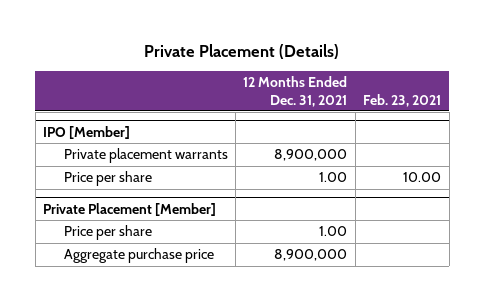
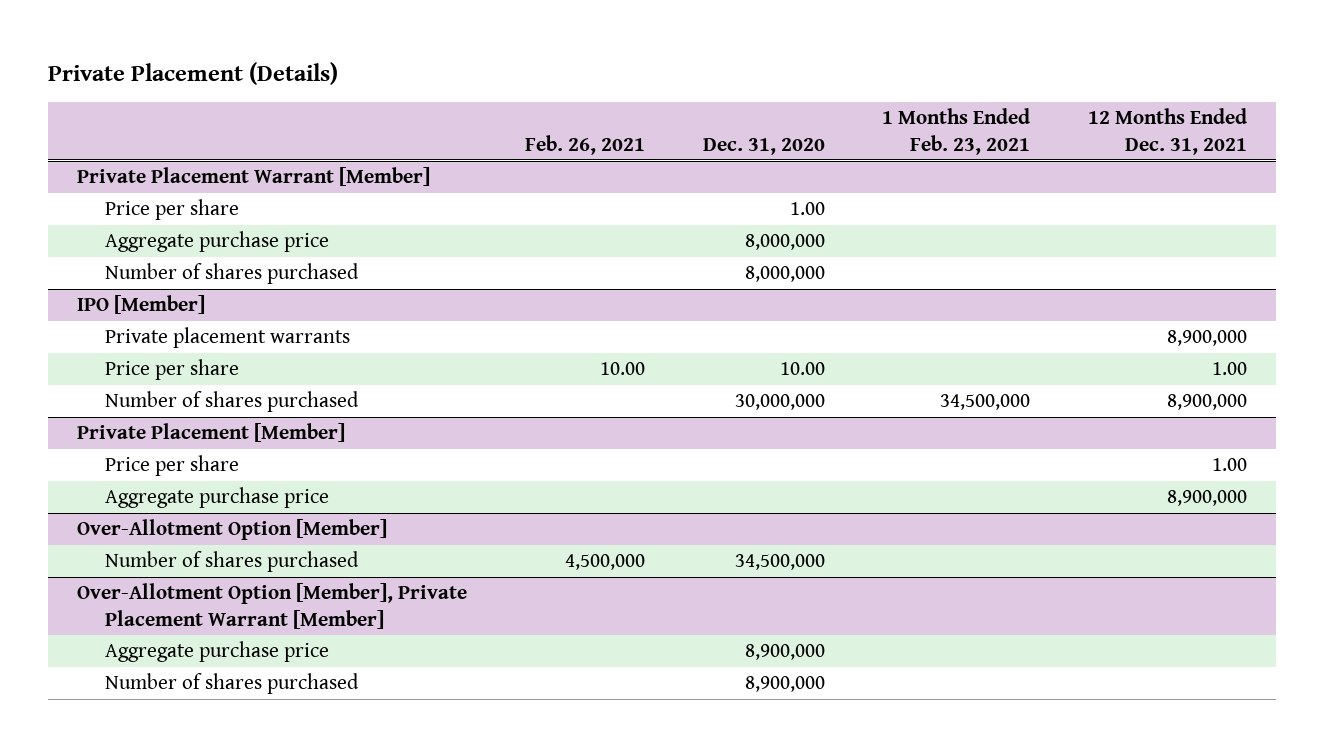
- | 12 Months Ended Dec. 31, 2021 | Feb. 23, 2021
+ | Feb. 26, 2021 | Dec. 31, 2020 | 1 Months Ended Feb. 23, 2021 | 12 Months Ended Dec. 31, 2021
+ Private Placement Warrant [Member]
+ Price per share | | 1.00 | |
+ Aggregate purchase price | | 8,000,000 | |
+ Number of shares purchased | | 8,000,000 | |
@ IPO [Member]
+ Number of shares purchased | | 30,000,000 | 34,500,000 | 8,900,000
+ Over-Allotment Option [Member]
+ Number of shares purchased | 4,500,000 | 34,500,000 | |
+ Over-Allotment Option [Member], Private Placement Warrant [Member]
+ Aggregate purchase price | | 8,900,000 | |
+ Number of shares purchased | | 8,900,000 | |

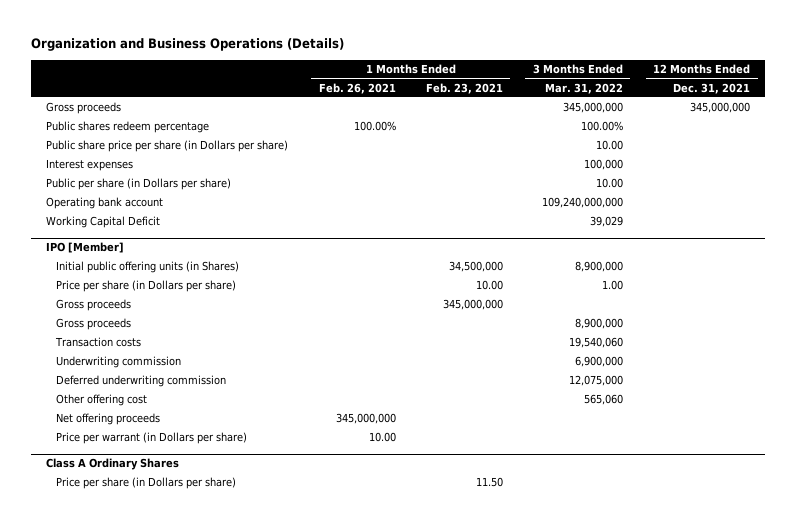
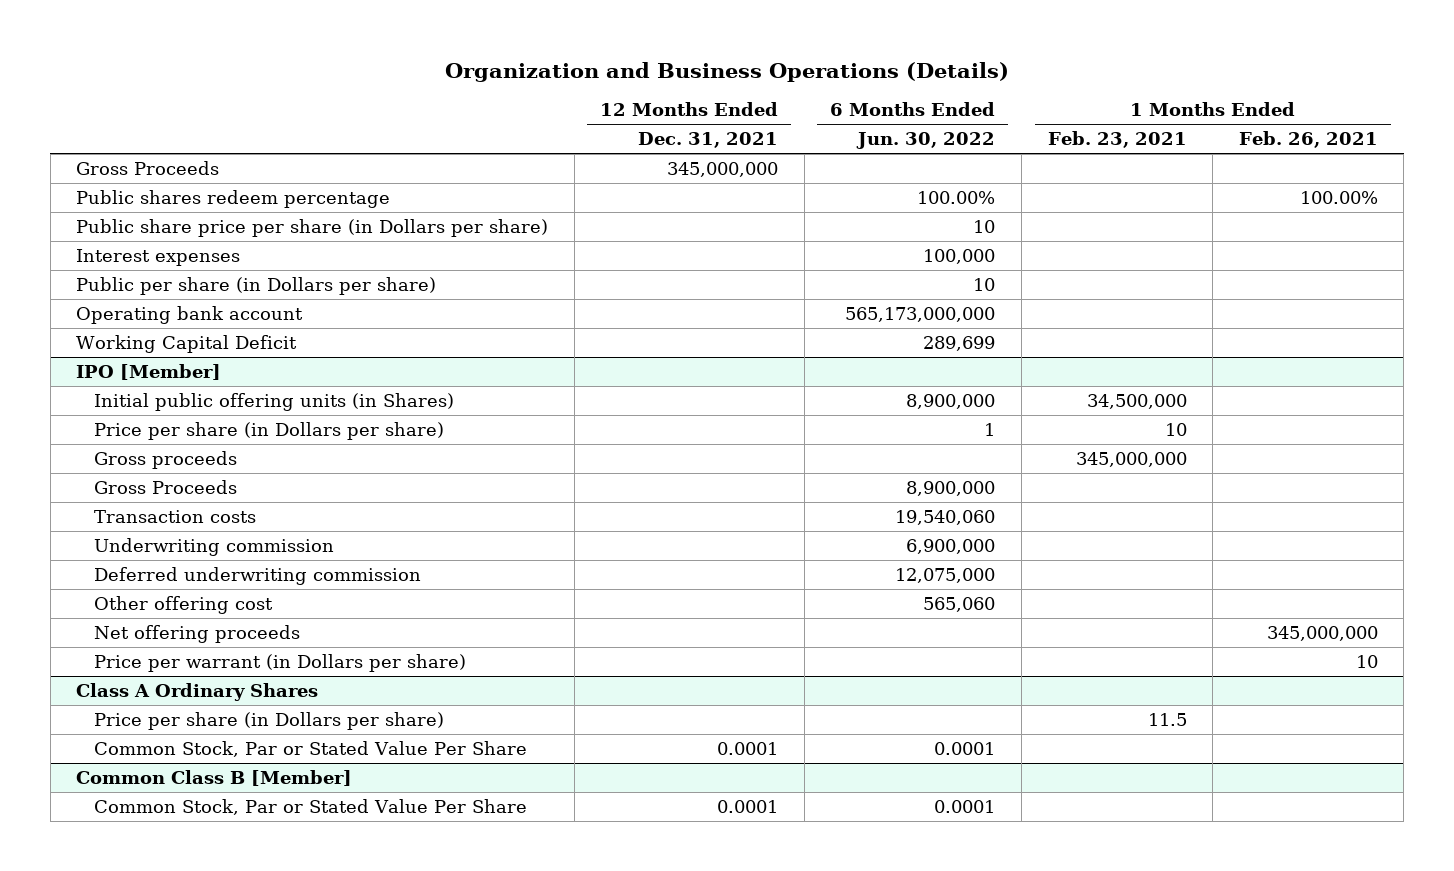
- | 1 Months Ended Feb. 26, 2021 | 1 Months Ended Feb. 23, 2021 | 3 Months Ended Mar. 31, 2022 | 12 Months Ended Dec. 31, 2021
+ | 12 Months Ended Dec. 31, 2021 | 6 Months Ended Jun. 30, 2022 | 1 Months Ended Feb. 23, 2021 | 1 Months Ended Feb. 26, 2021
- Gross proceeds | | | 345,000,000 | 345,000,000
+ Gross Proceeds | 345,000,000 | | |
@ IPO [Member]
- Price per share (in Dollars per share) | | 10.00 | 1.00 |
+ Price per share (in Dollars per share) | | 1 | 10 |
- Gross proceeds | | | 8,900,000 |
+ Gross Proceeds | | 8,900,000 | |
- Price per warrant (in Dollars per share) | 10.00 | | |
+ Price per warrant (in Dollars per share) | | | | 10
@ Class A Ordinary Shares
- Price per share (in Dollars per share) | | 11.50 | |
+ Price per share (in Dollars per share) | | | 11.5 |
+ Common Stock, Par or Stated Value Per Share | 0.0001 | 0.0001 | |
+ Common Class B [Member]
+ Common Stock, Par or Stated Value Per Share | 0.0001 | 0.0001 | |

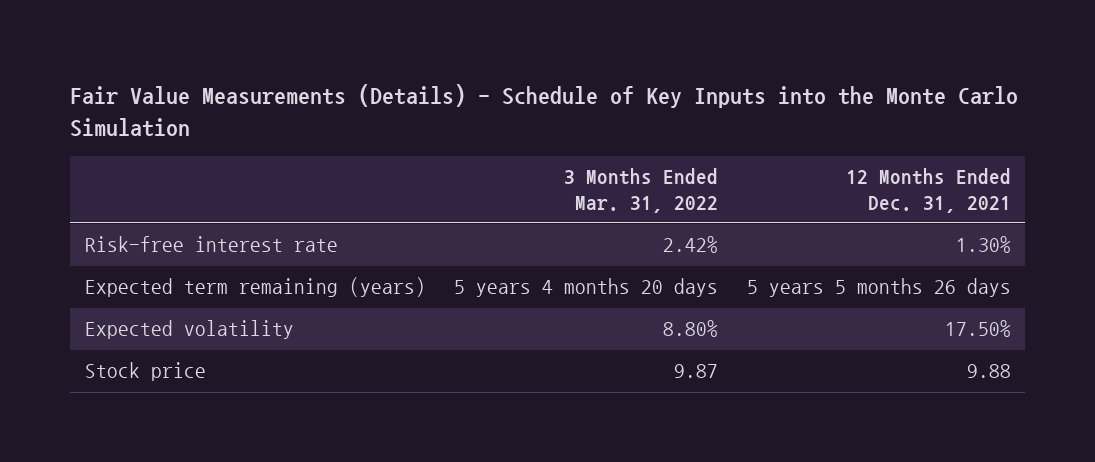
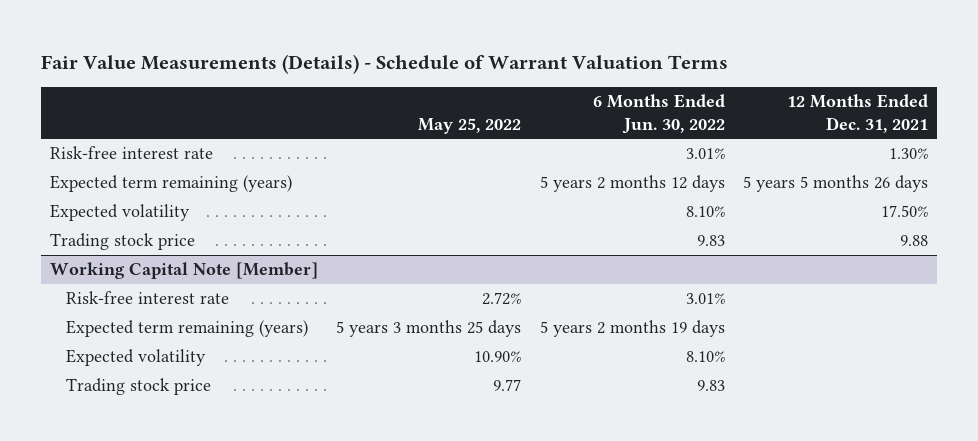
- Fair Value Measurements (Details) - Schedule of Key Inputs into the Monte Carlo Simulation
+ Fair Value Measurements (Details) - Schedule of Warrant Valuation Terms
- | 3 Months Ended Mar. 31, 2022 | 12 Months Ended Dec. 31, 2021
+ | May 25, 2022 | 6 Months Ended Jun. 30, 2022 | 12 Months Ended Dec. 31, 2021
- Stock price | 9.87 | 9.88
+ Trading stock price | | 9.83 | 9.88
+ Working Capital Note [Member]
+ Risk-free interest rate | 2.72% | 3.01% |
+ Expected term remaining (years) | 5 years 3 months 25 days | 5 years 2 months 19 days |
+ Expected volatility | 10.90% | 8.10% |
+ Trading stock price | 9.77 | 9.83 |

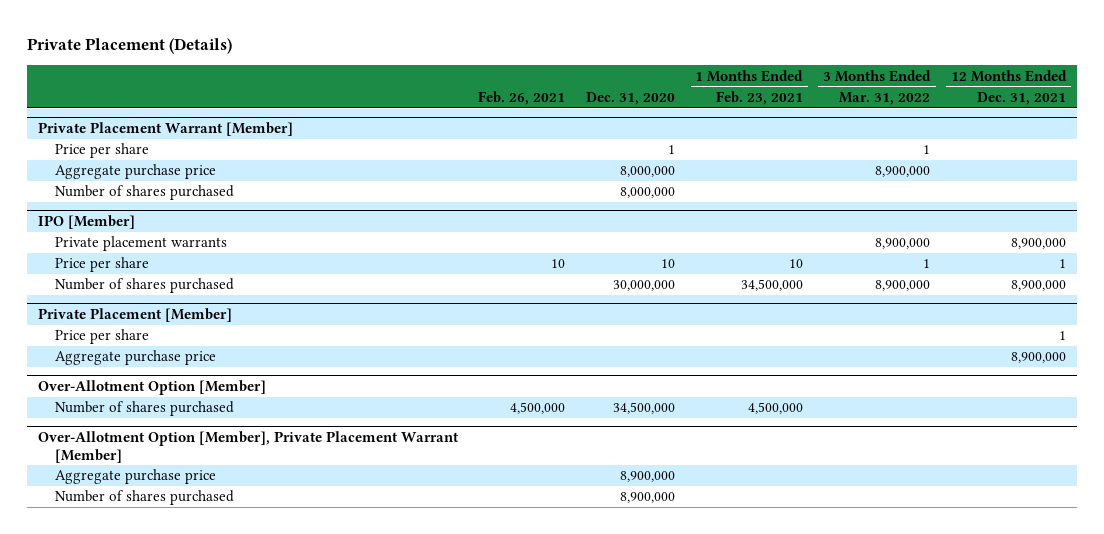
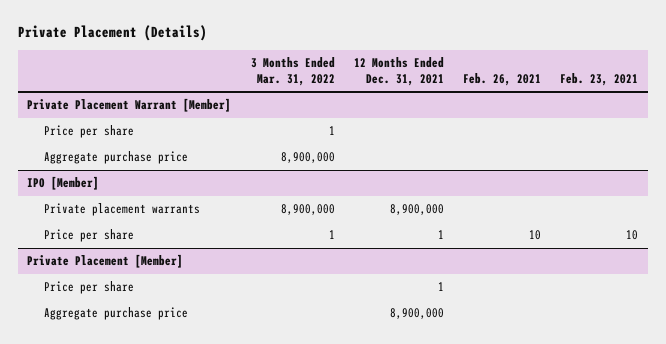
- | Feb. 26, 2021 | Dec. 31, 2020 | 1 Months Ended Feb. 23, 2021 | 3 Months Ended Mar. 31, 2022 | 12 Months Ended Dec. 31, 2021
+ | 3 Months Ended Mar. 31, 2022 | 12 Months Ended Dec. 31, 2021 | Feb. 26, 2021 | Feb. 23, 2021
@ Private Placement Warrant [Member]
- Number of shares purchased | | 8,000,000 | | |
@ IPO [Member]
- Number of shares purchased | | 30,000,000 | 34,500,000 | 8,900,000 | 8,900,000
- Over-Allotment Option [Member]
- Number of shares purchased | 4,500,000 | 34,500,000 | 4,500,000 | |
- Over-Allotment Option [Member], Private Placement Warrant [Member]
- Aggregate purchase price | | 8,900,000 | | |
- Number of shares purchased | | 8,900,000 | | |

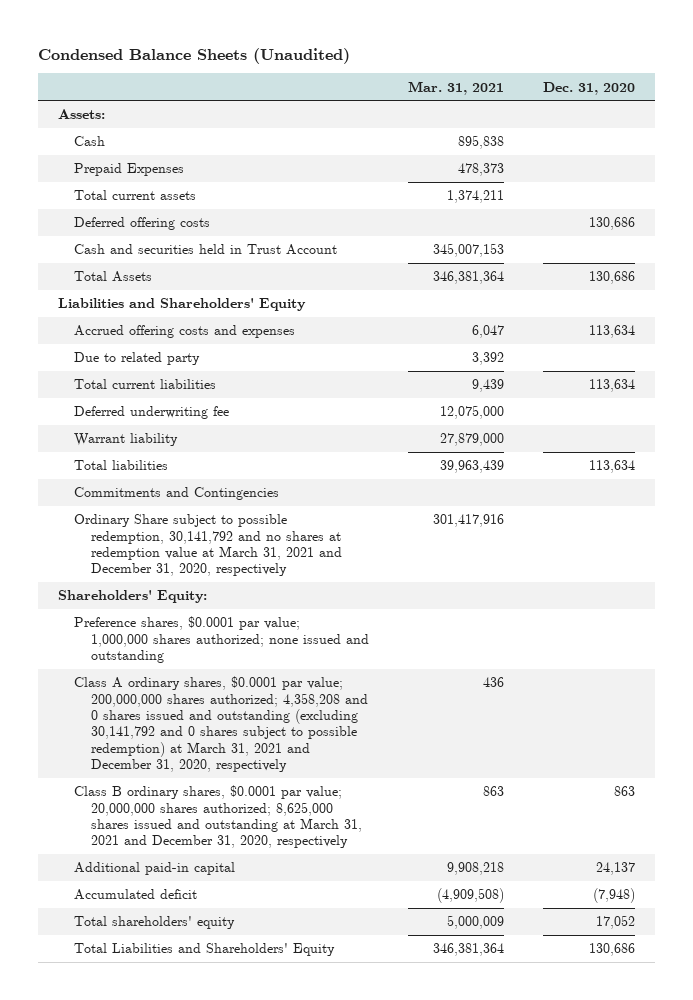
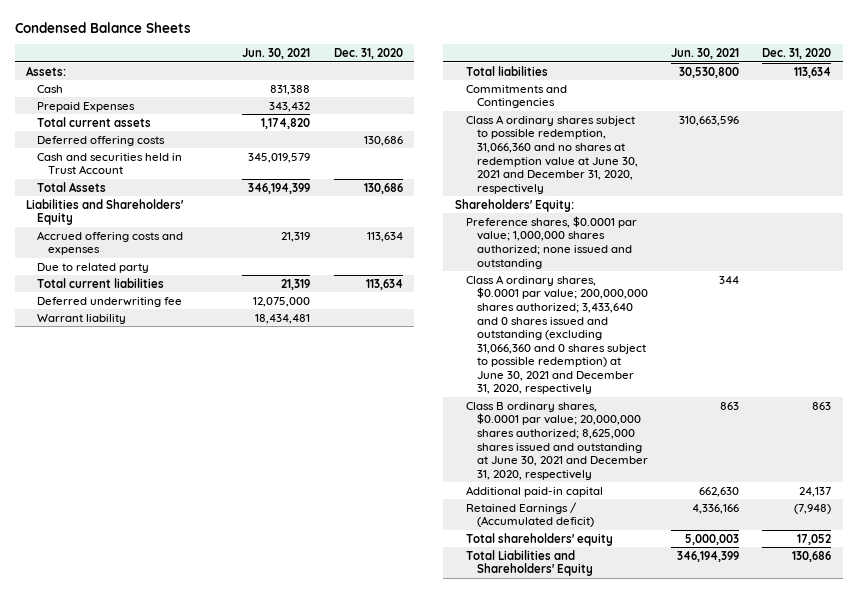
- Condensed Balance Sheets (Unaudited)
+ Condensed Balance Sheets
- | Mar. 31, 2021 | Dec. 31, 2020
+ | Jun. 30, 2021 | Dec. 31, 2020
- Ordinary Share subject to possible redemption, 30,141,792 and no shares at redemption value at March 31, 2021 and December 31, 2020, respectively | 301,417,916 |
+ Class A ordinary shares subject to possible redemption, 31,066,360 and no shares at redemption value at June 30, 2021 and December 31, 2020, respectively | 310,663,596 |
- Class A ordinary shares, $0.0001 par value; 200,000,000 shares authorized; 4,358,208 and 0 shares issued and outstanding (excluding 30,141,792 and 0 shares subject to possible redemption) at March 31, 2021 and December 31, 2020, respectively | 436 |
- Class B ordinary shares, $0.0001 par value; 20,000,000 shares authorized; 8,625,000 shares issued and outstanding at March 31, 2021 and December 31, 2020, respectively | 863 | 863
+ Class A ordinary shares, $0.0001 par value; 200,000,000 shares authorized; 3,433,640 and 0 shares issued and outstanding (excluding 31,066,360 and 0 shares subject to possible redemption) at June 30, 2021 and December 31, 2020, respectively | 344 |
+ Class B ordinary shares, $0.0001 par value; 20,000,000 shares authorized; 8,625,000 shares issued and outstanding at June 30, 2021 and December 31, 2020, respectively | 863 | 863
- Accumulated deficit | (4,909,508) | (7,948)
+ Retained Earnings / (Accumulated deficit) | 4,336,166 | (7,948)

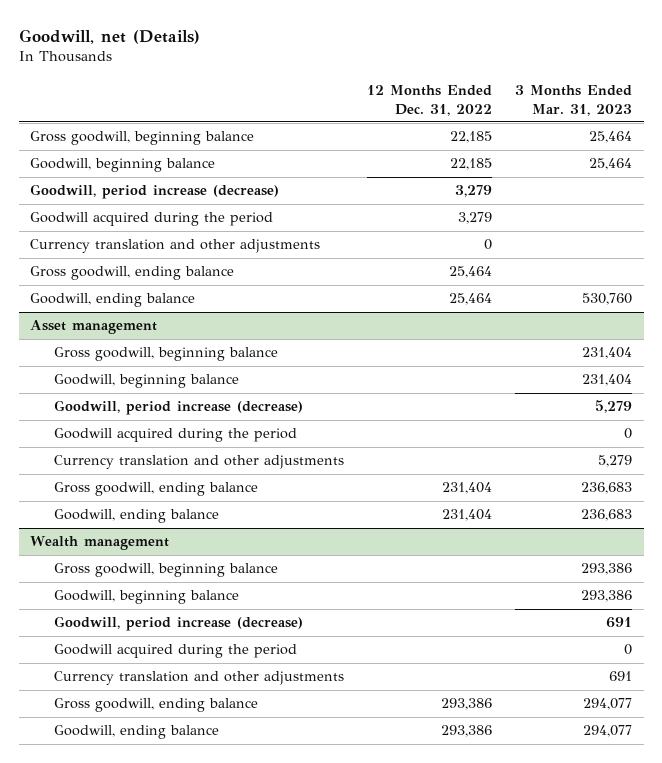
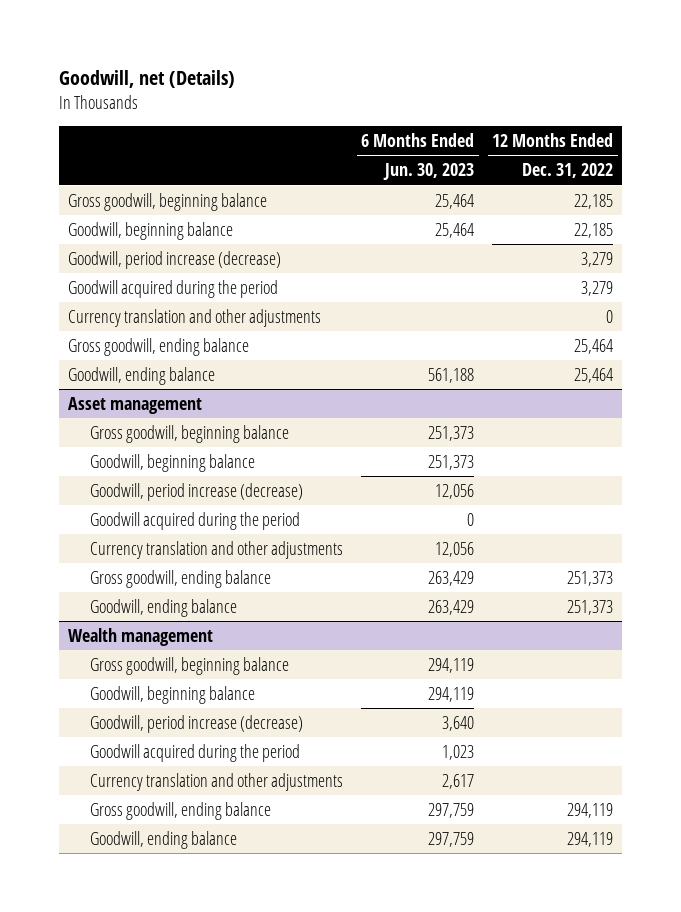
- | 12 Months Ended Dec. 31, 2022 | 3 Months Ended Mar. 31, 2023
+ | 6 Months Ended Jun. 30, 2023 | 12 Months Ended Dec. 31, 2022
@ Asset management
- Gross goodwill, ending balance | 231,404 | 236,683
- Goodwill, ending balance | 231,404 | 236,683
+ Gross goodwill, ending balance | 263,429 | 251,373
+ Goodwill, ending balance | 263,429 | 251,373
@ Wealth management
- Gross goodwill, ending balance | 293,386 | 294,077
- Goodwill, ending balance | 293,386 | 294,077
+ Gross goodwill, ending balance | 297,759 | 294,119
+ Goodwill, ending balance | 297,759 | 294,119

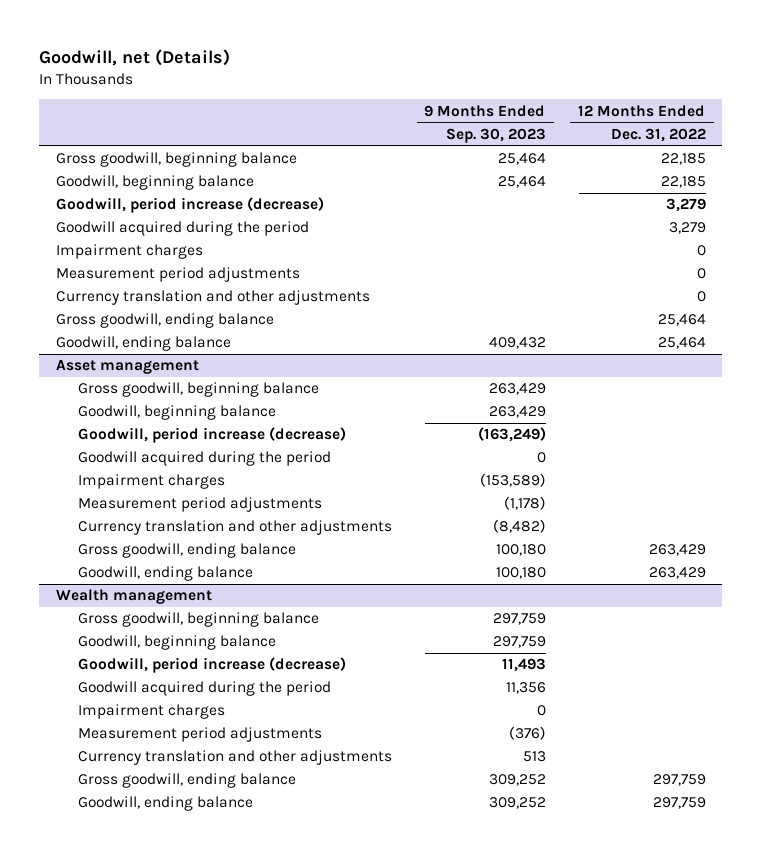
- | 6 Months Ended Jun. 30, 2023 | 12 Months Ended Dec. 31, 2022
+ | 9 Months Ended Sep. 30, 2023 | 12 Months Ended Dec. 31, 2022
+ Impairment charges | | 0
+ Measurement period adjustments | | 0
@ Asset management
+ Impairment charges | (153,589) |
+ Measurement period adjustments | (1,178) |
- Gross goodwill, ending balance | 263,429 | 251,373
- Goodwill, ending balance | 263,429 | 251,373
+ Gross goodwill, ending balance | 100,180 | 263,429
+ Goodwill, ending balance | 100,180 | 263,429
@ Wealth management
+ Impairment charges | 0 |
+ Measurement period adjustments | (376) |
- Gross goodwill, ending balance | 297,759 | 294,119
- Goodwill, ending balance | 297,759 | 294,119
+ Gross goodwill, ending balance | 309,252 | 297,759
+ Goodwill, ending balance | 309,252 | 297,759

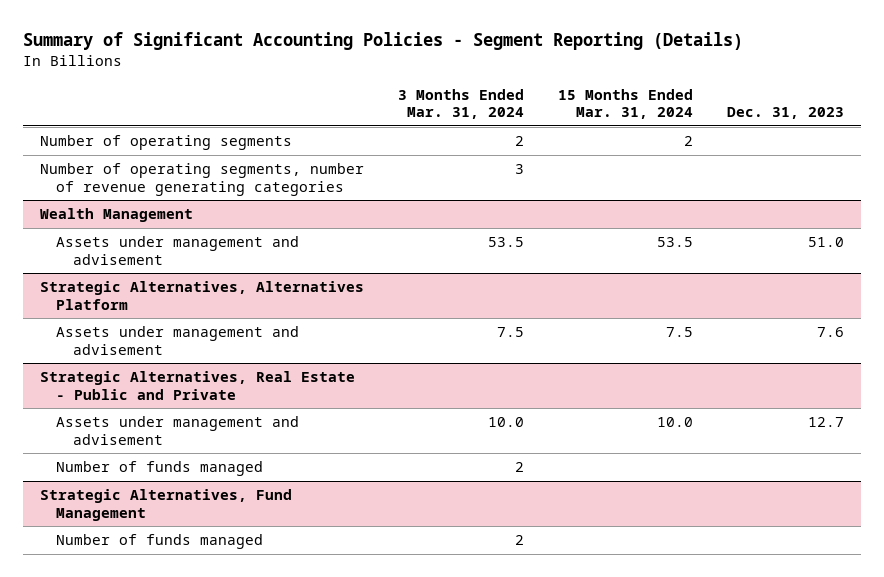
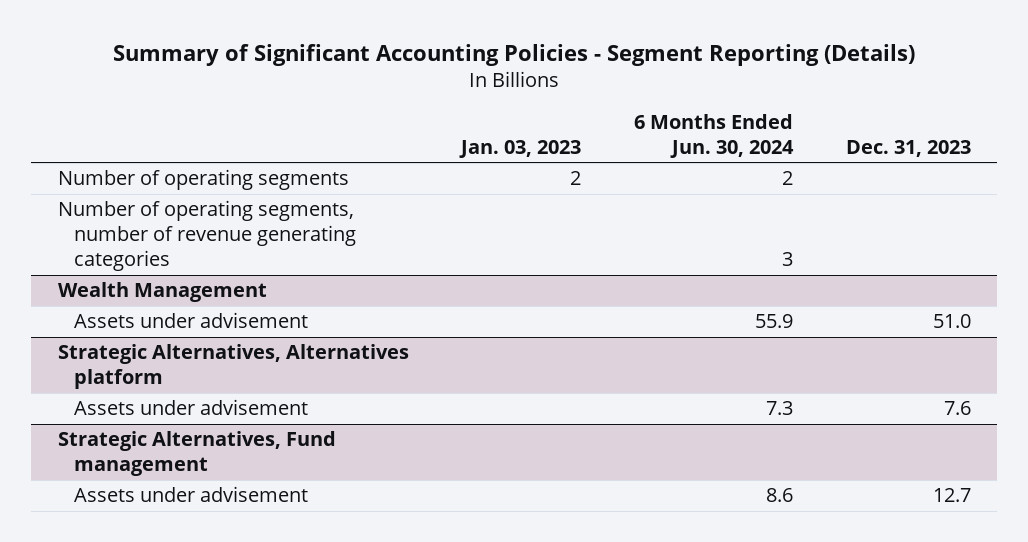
- | 3 Months Ended Mar. 31, 2024 | 15 Months Ended Mar. 31, 2024 | Dec. 31, 2023
+ | Jan. 03, 2023 | 6 Months Ended Jun. 30, 2024 | Dec. 31, 2023
@ Wealth Management
- Assets under management and advisement | 53.5 | 53.5 | 51.0
- Strategic Alternatives, Alternatives Platform
- Assets under management and advisement | 7.5 | 7.5 | 7.6
- Strategic Alternatives, Real Estate - Public and Private
- Assets under management and advisement | 10.0 | 10.0 | 12.7
- Number of funds managed | 2 | |
- Strategic Alternatives, Fund Management
- Number of funds managed | 2 | |
@ Wealth Management
+ Assets under advisement | | 55.9 | 51.0
+ Strategic Alternatives, Alternatives platform
+ Assets under advisement | | 7.3 | 7.6
+ Strategic Alternatives, Fund management
+ Assets under advisement | | 8.6 | 12.7

